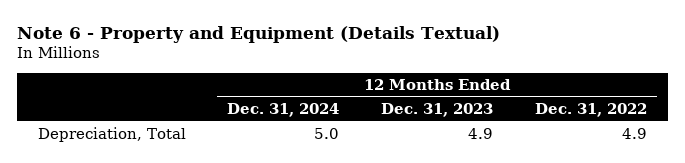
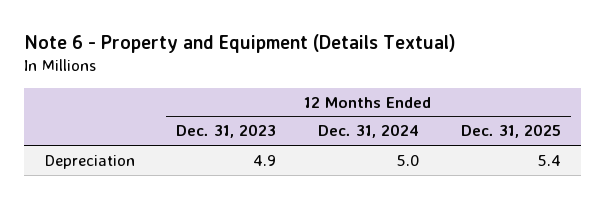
- | 12 Months Ended Dec. 31, 2024 | 12 Months Ended Dec. 31, 2023 | 12 Months Ended Dec. 31, 2022
+ | 12 Months Ended Dec. 31, 2023 | 12 Months Ended Dec. 31, 2024 | 12 Months Ended Dec. 31, 2025
- Depreciation, Total | 5.0 | 4.9 | 4.9
+ Depreciation | 4.9 | 5.0 | 5.4

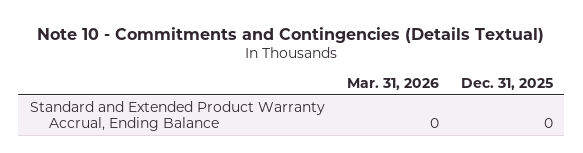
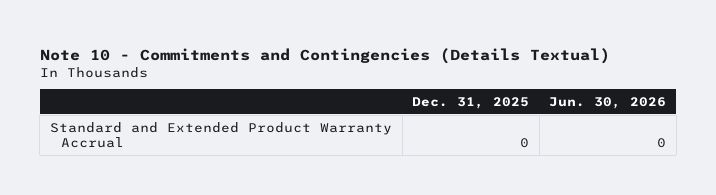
- | Mar. 31, 2026 | Dec. 31, 2025
+ | Dec. 31, 2025 | Jun. 30, 2026
- Standard and Extended Product Warranty Accrual, Ending Balance | 0 | 0
+ Standard and Extended Product Warranty Accrual | 0 | 0

